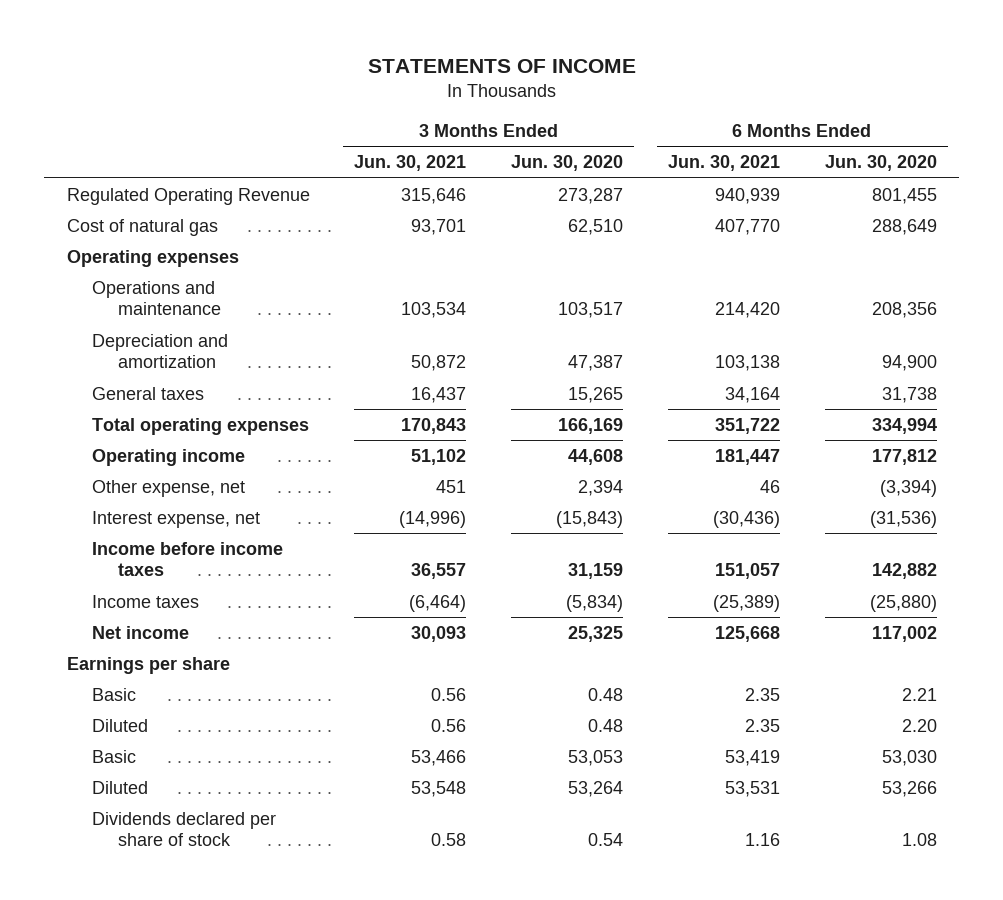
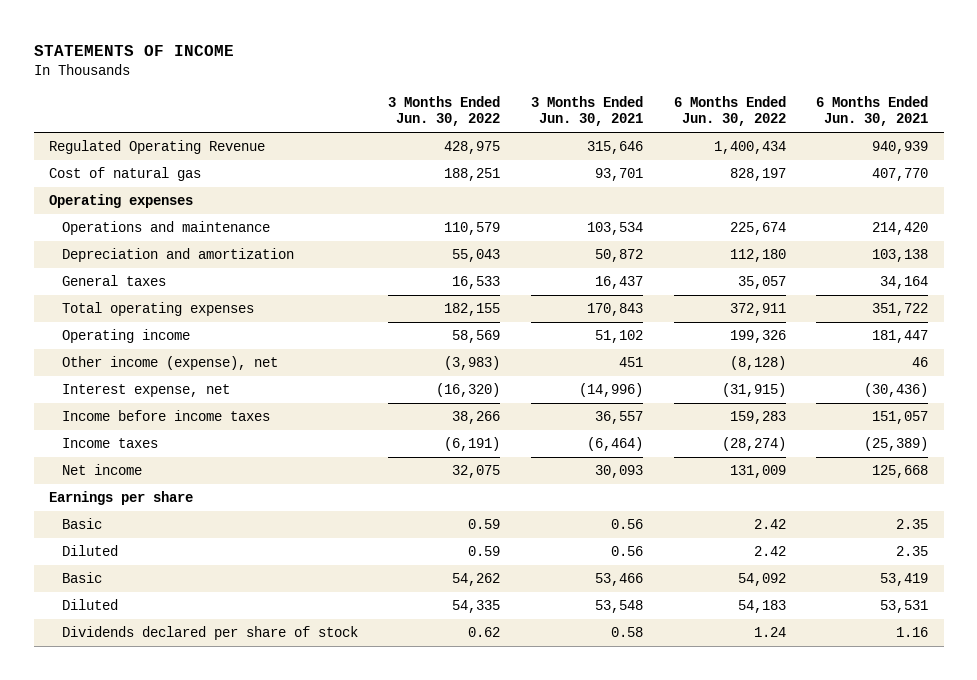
- | 3 Months Ended Jun. 30, 2021 | 3 Months Ended Jun. 30, 2020 | 6 Months Ended Jun. 30, 2021 | 6 Months Ended Jun. 30, 2020
+ | 3 Months Ended Jun. 30, 2022 | 3 Months Ended Jun. 30, 2021 | 6 Months Ended Jun. 30, 2022 | 6 Months Ended Jun. 30, 2021
- Other expense, net | 451 | 2,394 | 46 | (3,394)
+ Other income (expense), net | (3,983) | 451 | (8,128) | 46

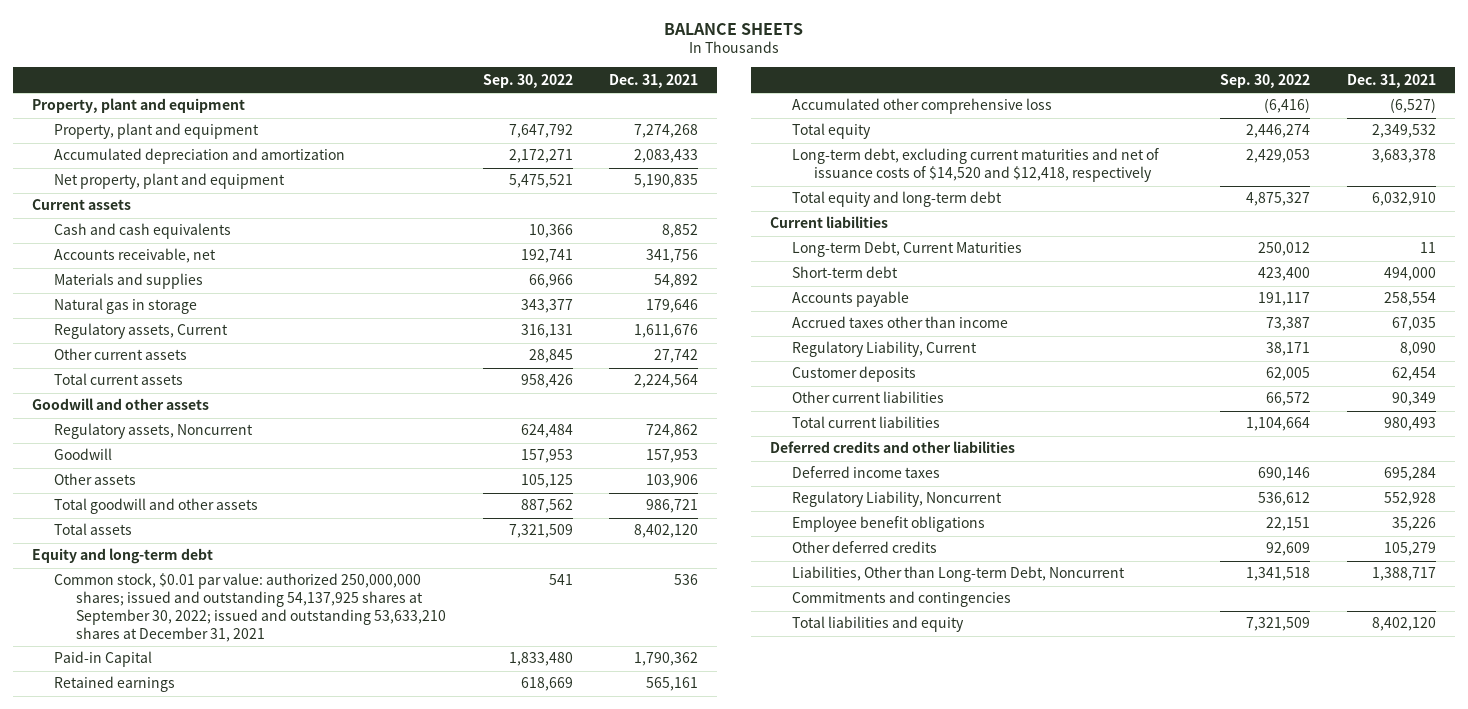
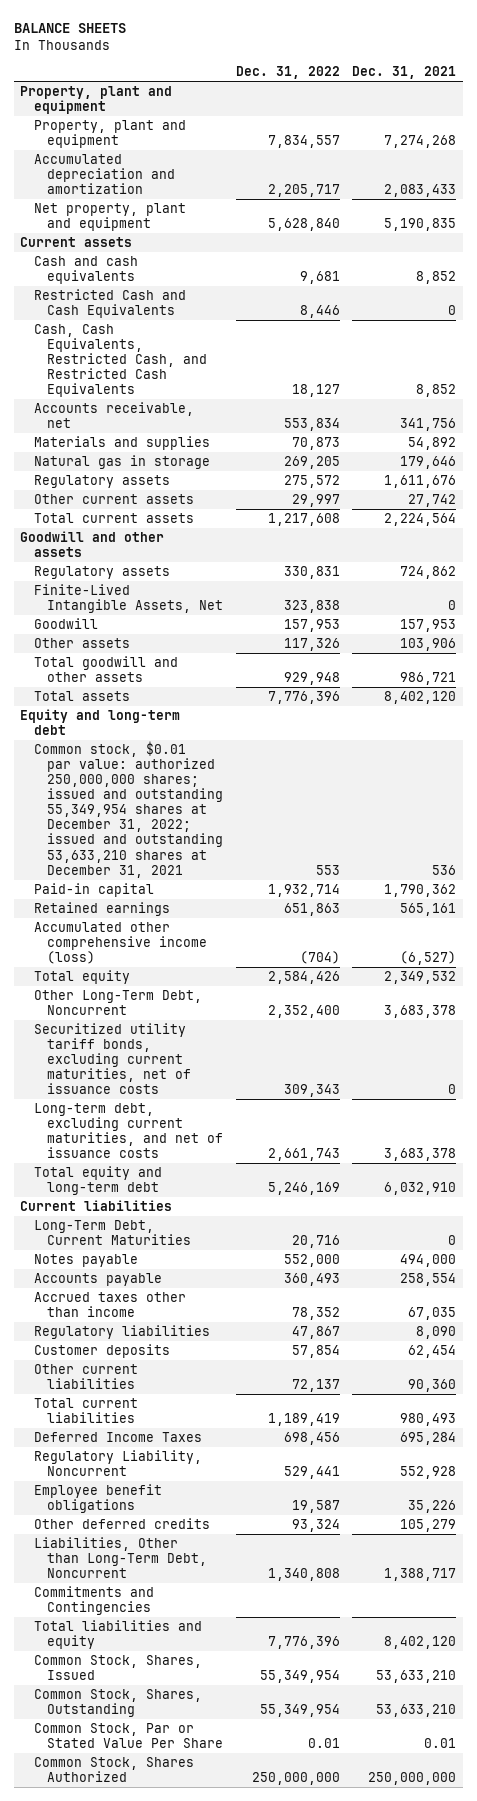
- | Sep. 30, 2022 | Dec. 31, 2021
+ | Dec. 31, 2022 | Dec. 31, 2021
+ Restricted Cash and Cash Equivalents | 8,446 | 0
+ Cash, Cash Equivalents, Restricted Cash, and Restricted Cash Equivalents | 18,127 | 8,852
- Regulatory assets, Current | 316,131 | 1,611,676
+ Regulatory assets | 275,572 | 1,611,676
- Regulatory assets, Noncurrent | 624,484 | 724,862
+ Regulatory assets | 330,831 | 724,862
+ Finite-Lived Intangible Assets, Net | 323,838 | 0
- Common stock, $0.01 par value: authorized 250,000,000 shares; issued and outstanding 54,137,925 shares at September 30, 2022; issued and outstanding 53,633,210 shares at December 31, 2021 | 541 | 536
- Paid-in Capital | 1,833,480 | 1,790,362
+ Common stock, $0.01 par value: authorized 250,000,000 shares; issued and outstanding 55,349,954 shares at December 31, 2022; issued and outstanding 53,633,210 shares at December 31, 2021 | 553 | 536
+ Paid-in capital | 1,932,714 | 1,790,362
- Accumulated other comprehensive loss | (6,416) | (6,527)
+ Accumulated other comprehensive income (loss) | (704) | (6,527)
- Long-term debt, excluding current maturities and net of issuance costs of $14,520 and $12,418, respectively | 2,429,053 | 3,683,378
+ Other Long-Term Debt, Noncurrent | 2,352,400 | 3,683,378
+ Securitized utility tariff bonds, excluding current maturities, net of issuance costs | 309,343 | 0
+ Long-term debt, excluding current maturities, and net of issuance costs | 2,661,743 | 3,683,378
- Long-term Debt, Current Maturities | 250,012 | 11
- Short-term debt | 423,400 | 494,000
+ Long-Term Debt, Current Maturities | 20,716 | 0
+ Notes payable | 552,000 | 494,000
- Regulatory Liability, Current | 38,171 | 8,090
+ Regulatory liabilities | 47,867 | 8,090
- Other current liabilities | 66,572 | 90,349
+ Other current liabilities | 72,137 | 90,360
- Deferred credits and other liabilities
- Deferred income taxes | 690,146 | 695,284
+ Deferred Income Taxes | 698,456 | 695,284
- Liabilities, Other than Long-term Debt, Noncurrent | 1,341,518 | 1,388,717
- Commitments and contingencies
+ Liabilities, Other than Long-Term Debt, Noncurrent | 1,340,808 | 1,388,717
+ Commitments and Contingencies
+ Common Stock, Shares, Issued | 55,349,954 | 53,633,210
+ Common Stock, Shares, Outstanding | 55,349,954 | 53,633,210
+ Common Stock, Par or Stated Value Per Share | 0.01 | 0.01
+ Common Stock, Shares Authorized | 250,000,000 | 250,000,000

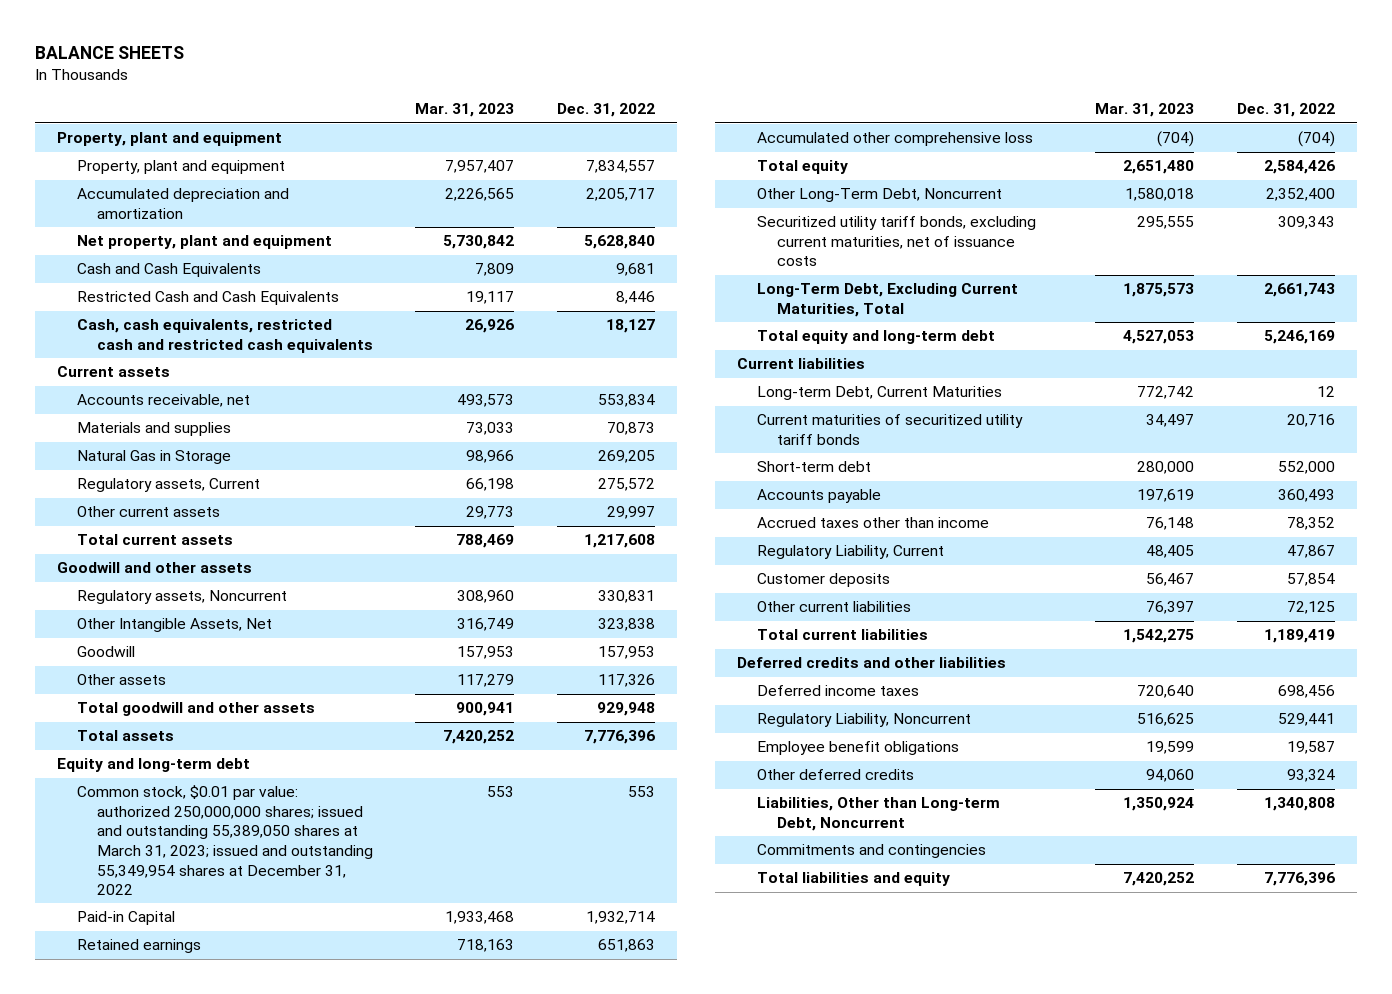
- | Dec. 31, 2022 | Dec. 31, 2021
+ | Mar. 31, 2023 | Dec. 31, 2022
- Cash and cash equivalents | 9,681 | 8,852
+ Cash and Cash Equivalents | 7,809 | 9,681
- Cash, Cash Equivalents, Restricted Cash, and Restricted Cash Equivalents | 18,127 | 8,852
+ Cash, cash equivalents, restricted cash and restricted cash equivalents | 26,926 | 18,127
moved down: Current assets
- Natural gas in storage | 269,205 | 179,646
- Regulatory assets | 275,572 | 1,611,676
+ Natural Gas in Storage | 98,966 | 269,205
+ Regulatory assets, Current | 66,198 | 275,572
- Regulatory assets | 330,831 | 724,862
- Finite-Lived Intangible Assets, Net | 323,838 | 0
+ Regulatory assets, Noncurrent | 308,960 | 330,831
+ Other Intangible Assets, Net | 316,749 | 323,838
- Common stock, $0.01 par value: authorized 250,000,000 shares; issued and outstanding 55,349,954 shares at December 31, 2022; issued and outstanding 53,633,210 shares at December 31, 2021 | 553 | 536
- Paid-in capital | 1,932,714 | 1,790,362
+ Common stock, $0.01 par value: authorized 250,000,000 shares; issued and outstanding 55,389,050 shares at March 31, 2023; issued and outstanding 55,349,954 shares at December 31, 2022 | 553 | 553
+ Paid-in Capital | 1,933,468 | 1,932,714
- Accumulated other comprehensive income (loss) | (704) | (6,527)
+ Accumulated other comprehensive loss | (704) | (704)
- Long-term debt, excluding current maturities, and net of issuance costs | 2,661,743 | 3,683,378
+ Long-Term Debt, Excluding Current Maturities, Total | 1,875,573 | 2,661,743
- Long-Term Debt, Current Maturities | 20,716 | 0
- Notes payable | 552,000 | 494,000
+ Long-term Debt, Current Maturities | 772,742 | 12
+ Current maturities of securitized utility tariff bonds | 34,497 | 20,716
+ Short-term debt | 280,000 | 552,000
- Regulatory liabilities | 47,867 | 8,090
+ Regulatory Liability, Current | 48,405 | 47,867
- Other current liabilities | 72,137 | 90,360
+ Other current liabilities | 76,397 | 72,125
- Deferred Income Taxes | 698,456 | 695,284
+ Deferred credits and other liabilities
+ Deferred income taxes | 720,640 | 698,456
- Liabilities, Other than Long-Term Debt, Noncurrent | 1,340,808 | 1,388,717
- Commitments and Contingencies
+ Liabilities, Other than Long-term Debt, Noncurrent | 1,350,924 | 1,340,808
+ Commitments and contingencies
- Common Stock, Shares, Issued | 55,349,954 | 53,633,210
- Common Stock, Shares, Outstanding | 55,349,954 | 53,633,210
- Common Stock, Par or Stated Value Per Share | 0.01 | 0.01
- Common Stock, Shares Authorized | 250,000,000 | 250,000,000

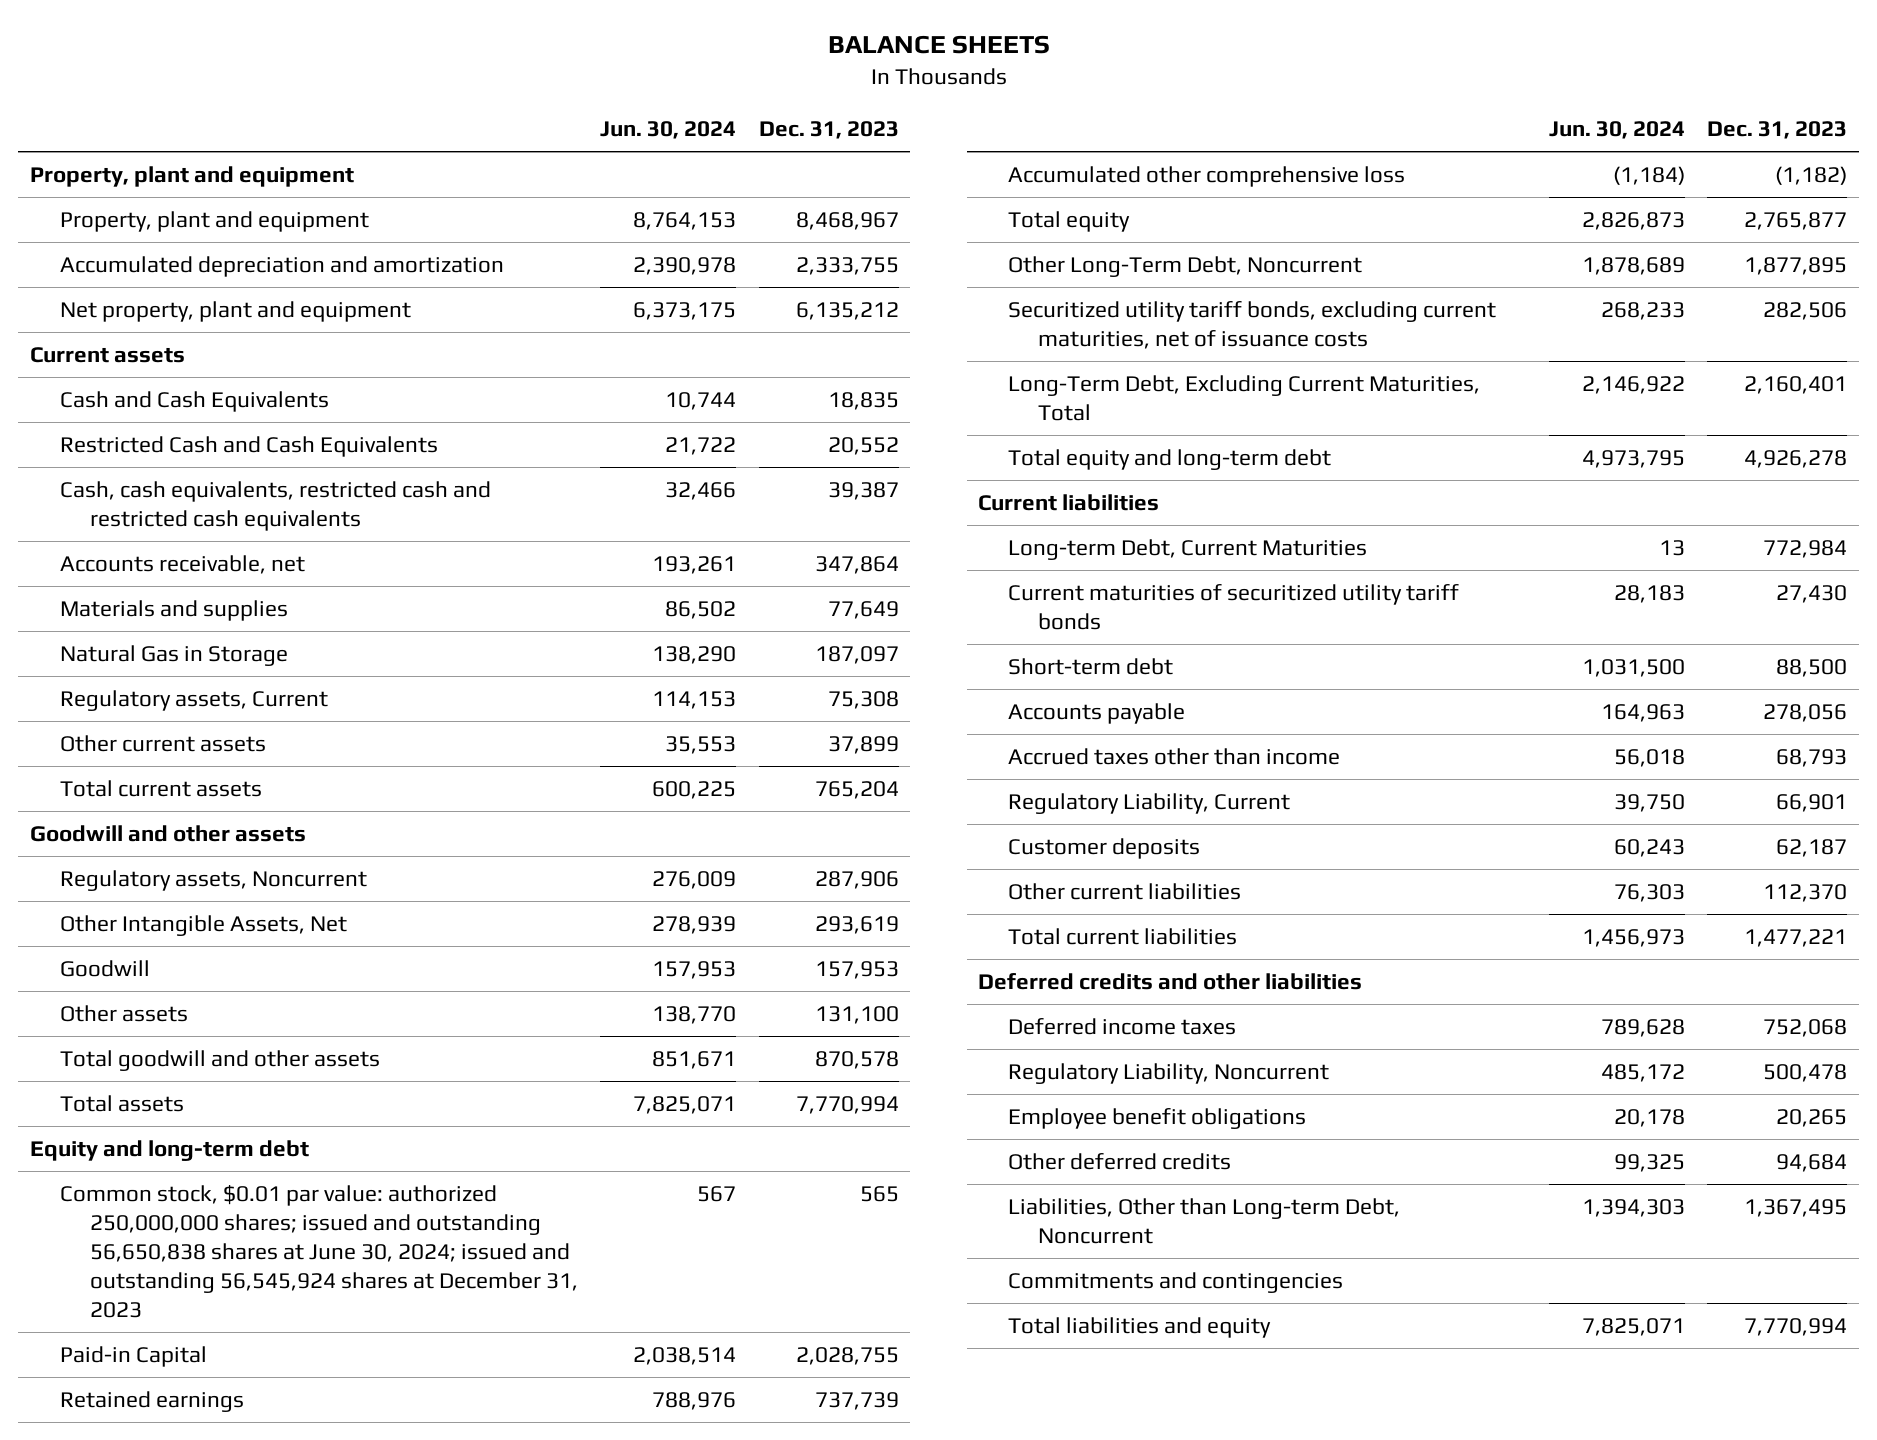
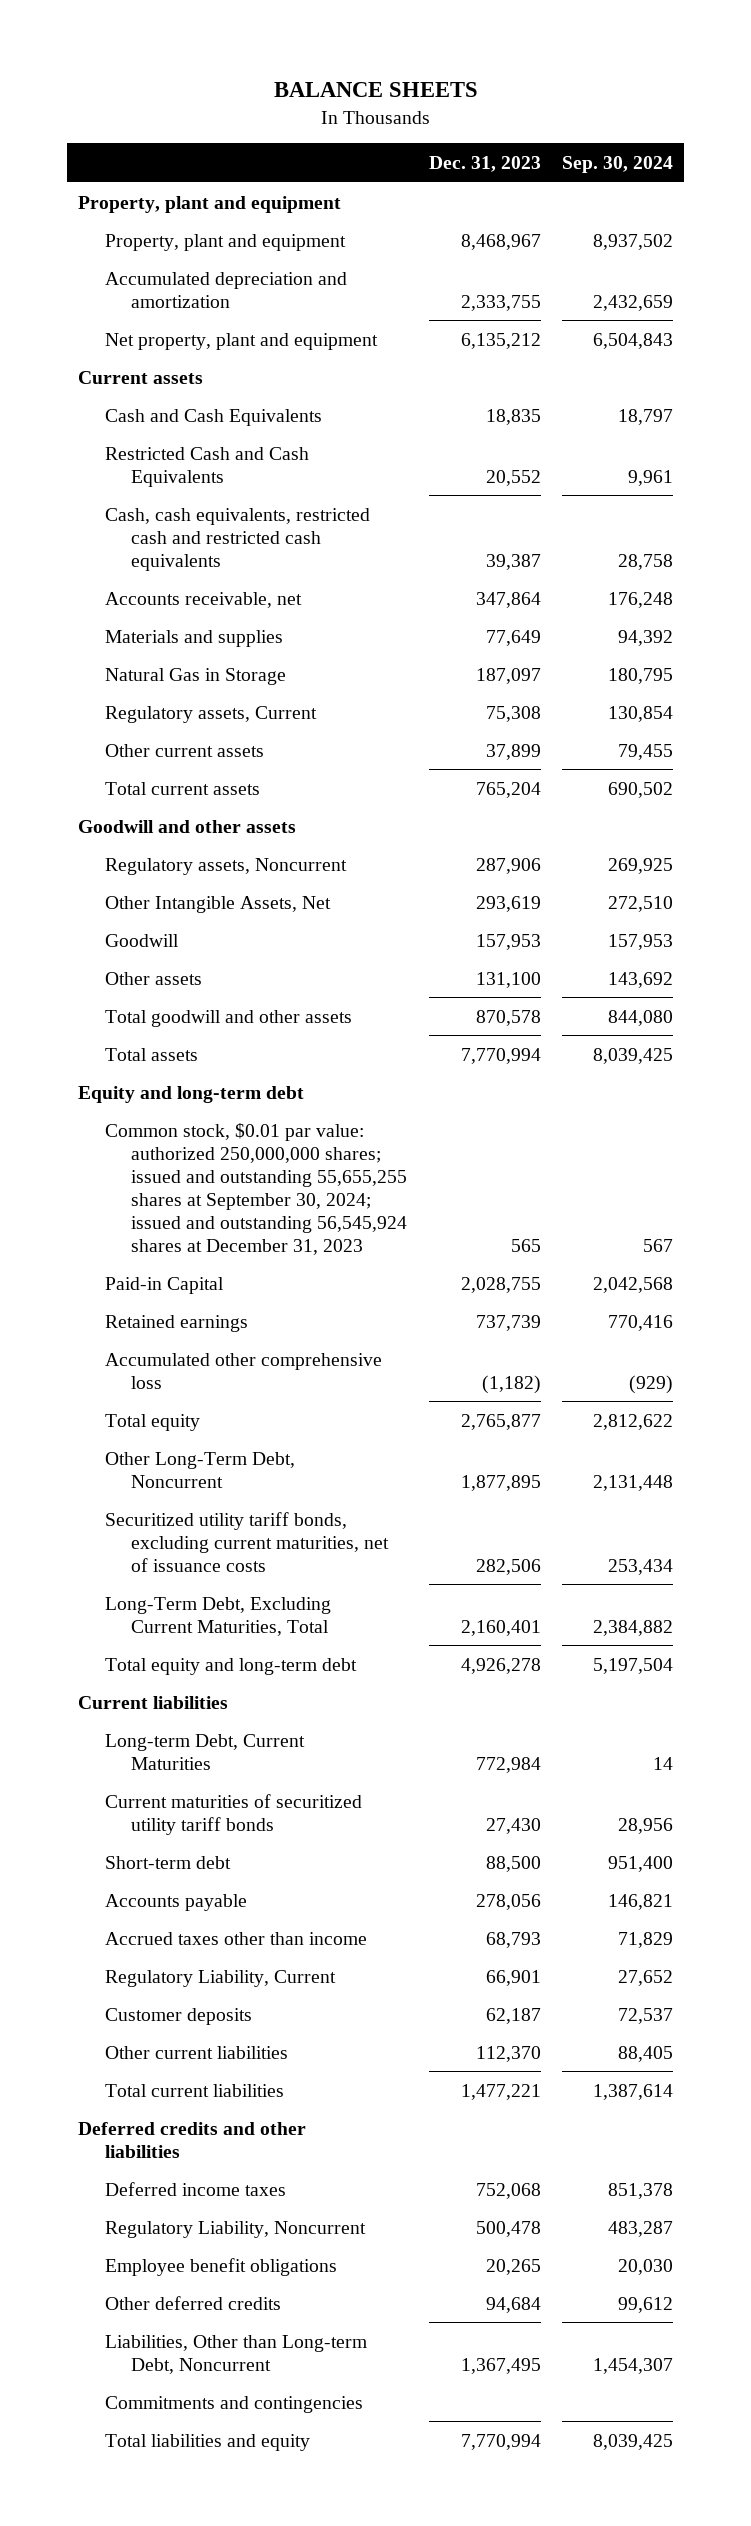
- | Jun. 30, 2024 | Dec. 31, 2023
+ | Dec. 31, 2023 | Sep. 30, 2024
- Common stock, $0.01 par value: authorized 250,000,000 shares; issued and outstanding 56,650,838 shares at June 30, 2024; issued and outstanding 56,545,924 shares at December 31, 2023 | 567 | 565
+ Common stock, $0.01 par value: authorized 250,000,000 shares; issued and outstanding 55,655,255 shares at September 30, 2024; issued and outstanding 56,545,924 shares at December 31, 2023 | 565 | 567

